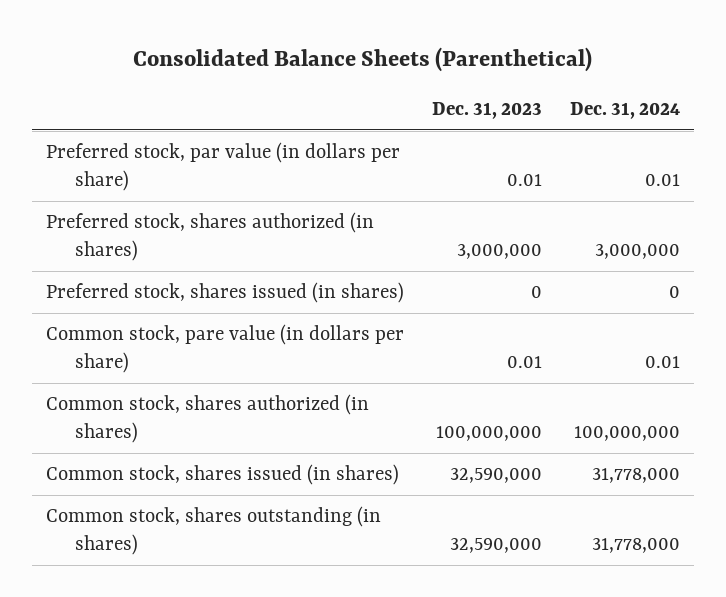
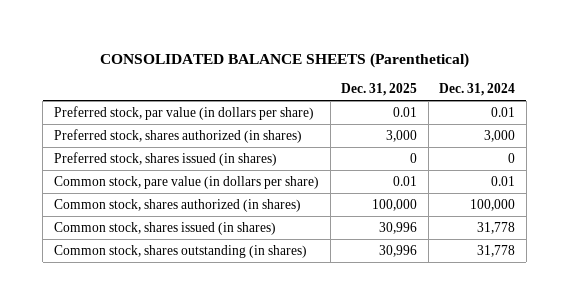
- Consolidated Balance Sheets (Parenthetical)
+ CONSOLIDATED BALANCE SHEETS (Parenthetical)
- | Dec. 31, 2023 | Dec. 31, 2024
+ | Dec. 31, 2025 | Dec. 31, 2024
- Preferred stock, shares authorized (in shares) | 3,000,000 | 3,000,000
+ Preferred stock, shares authorized (in shares) | 3,000 | 3,000
- Common stock, shares authorized (in shares) | 100,000,000 | 100,000,000
- Common stock, shares issued (in shares) | 32,590,000 | 31,778,000
- Common stock, shares outstanding (in shares) | 32,590,000 | 31,778,000
+ Common stock, shares authorized (in shares) | 100,000 | 100,000
+ Common stock, shares issued (in shares) | 30,996 | 31,778
+ Common stock, shares outstanding (in shares) | 30,996 | 31,778

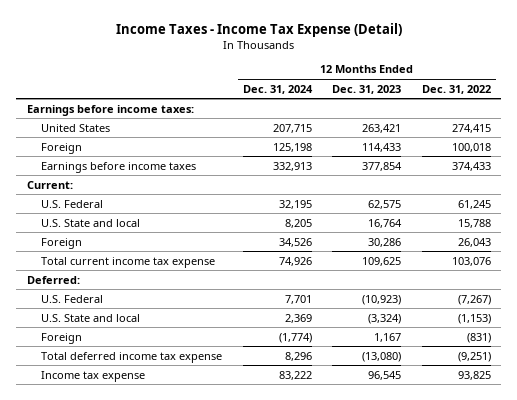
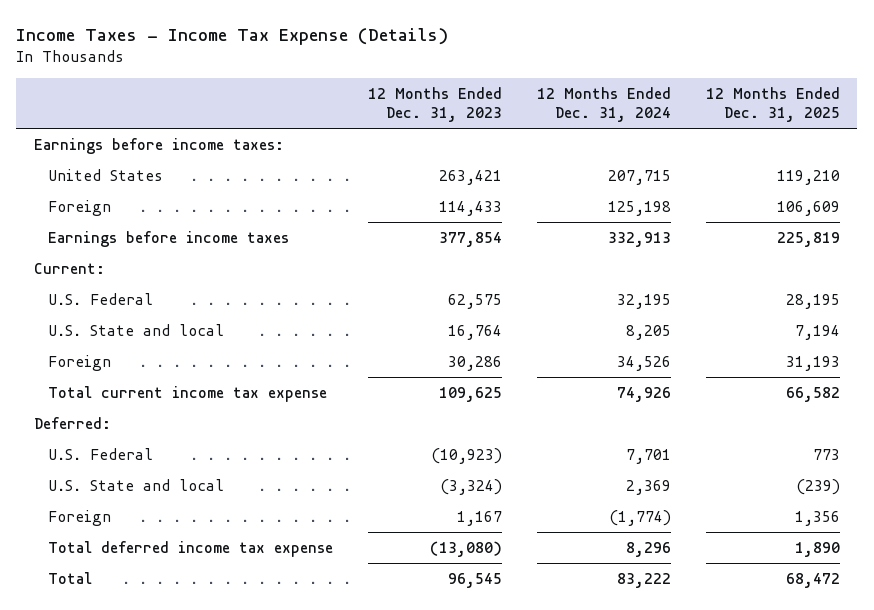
- Income Taxes - Income Tax Expense (Detail)
+ Income Taxes - Income Tax Expense (Details)
- | 12 Months Ended Dec. 31, 2024 | 12 Months Ended Dec. 31, 2023 | 12 Months Ended Dec. 31, 2022
+ | 12 Months Ended Dec. 31, 2023 | 12 Months Ended Dec. 31, 2024 | 12 Months Ended Dec. 31, 2025
- Income tax expense | 83,222 | 96,545 | 93,825
+ Total | 96,545 | 83,222 | 68,472

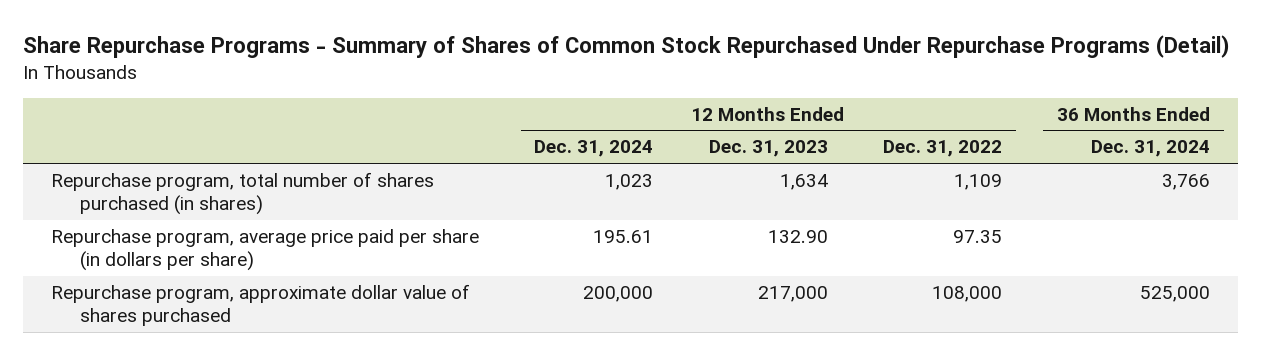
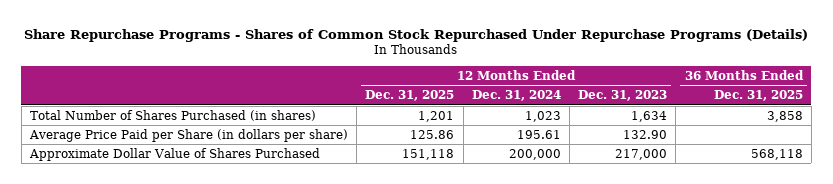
- Share Repurchase Programs - Summary of Shares of Common Stock Repurchased Under Repurchase Programs (Detail)
+ Share Repurchase Programs - Shares of Common Stock Repurchased Under Repurchase Programs (Details)
- | 12 Months Ended Dec. 31, 2024 | 12 Months Ended Dec. 31, 2023 | 12 Months Ended Dec. 31, 2022 | 36 Months Ended Dec. 31, 2024
+ | 12 Months Ended Dec. 31, 2025 | 12 Months Ended Dec. 31, 2024 | 12 Months Ended Dec. 31, 2023 | 36 Months Ended Dec. 31, 2025
- Repurchase program, total number of shares purchased (in shares) | 1,023 | 1,634 | 1,109 | 3,766
- Repurchase program, average price paid per share (in dollars per share) | 195.61 | 132.90 | 97.35 |
- Repurchase program, approximate dollar value of shares purchased | 200,000 | 217,000 | 108,000 | 525,000
+ Total Number of Shares Purchased (in shares) | 1,201 | 1,023 | 1,634 | 3,858
+ Average Price Paid per Share (in dollars per share) | 125.86 | 195.61 | 132.90 |
+ Approximate Dollar Value of Shares Purchased | 151,118 | 200,000 | 217,000 | 568,118

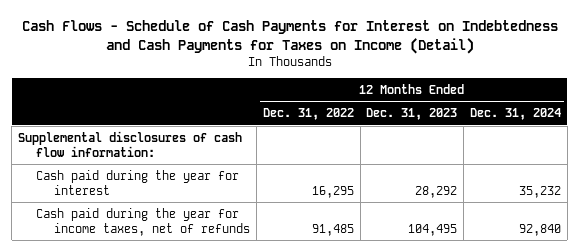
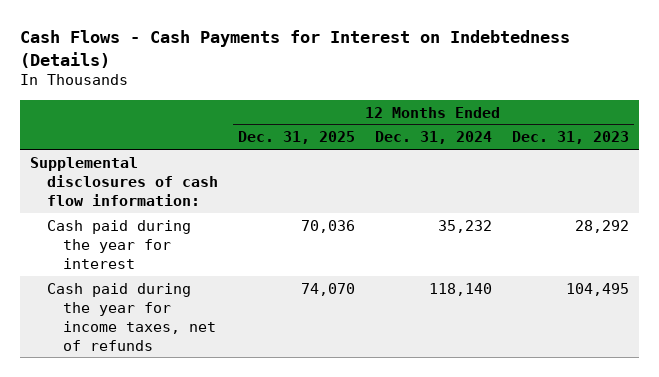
- Cash Flows - Schedule of Cash Payments for Interest on Indebtedness and Cash Payments for Taxes on Income (Detail)
+ Cash Flows - Cash Payments for Interest on Indebtedness (Details)
- | 12 Months Ended Dec. 31, 2022 | 12 Months Ended Dec. 31, 2023 | 12 Months Ended Dec. 31, 2024
+ | 12 Months Ended Dec. 31, 2025 | 12 Months Ended Dec. 31, 2024 | 12 Months Ended Dec. 31, 2023
- Cash paid during the year for income taxes, net of refunds | 91,485 | 104,495 | 92,840
+ Cash paid during the year for income taxes, net of refunds | 74,070 | 118,140 | 104,495

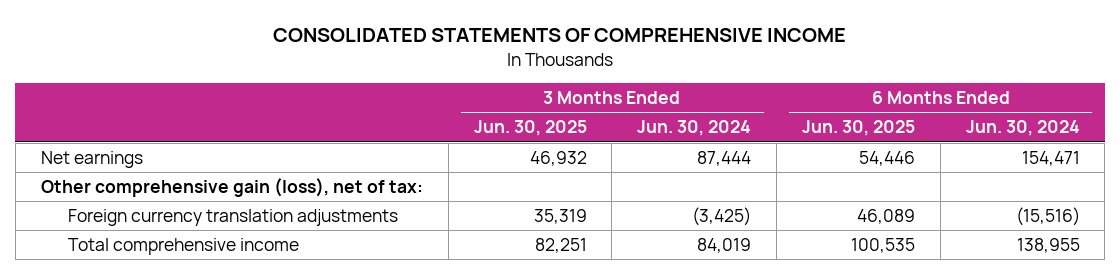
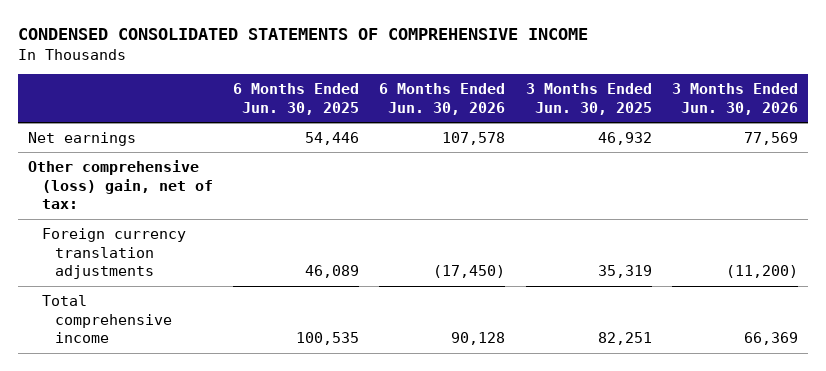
- CONSOLIDATED STATEMENTS OF COMPREHENSIVE INCOME
+ CONDENSED CONSOLIDATED STATEMENTS OF COMPREHENSIVE INCOME
- | 3 Months Ended Jun. 30, 2025 | 3 Months Ended Jun. 30, 2024 | 6 Months Ended Jun. 30, 2025 | 6 Months Ended Jun. 30, 2024
+ | 6 Months Ended Jun. 30, 2025 | 6 Months Ended Jun. 30, 2026 | 3 Months Ended Jun. 30, 2025 | 3 Months Ended Jun. 30, 2026
- Other comprehensive gain (loss), net of tax:
+ Other comprehensive (loss) gain, net of tax:

